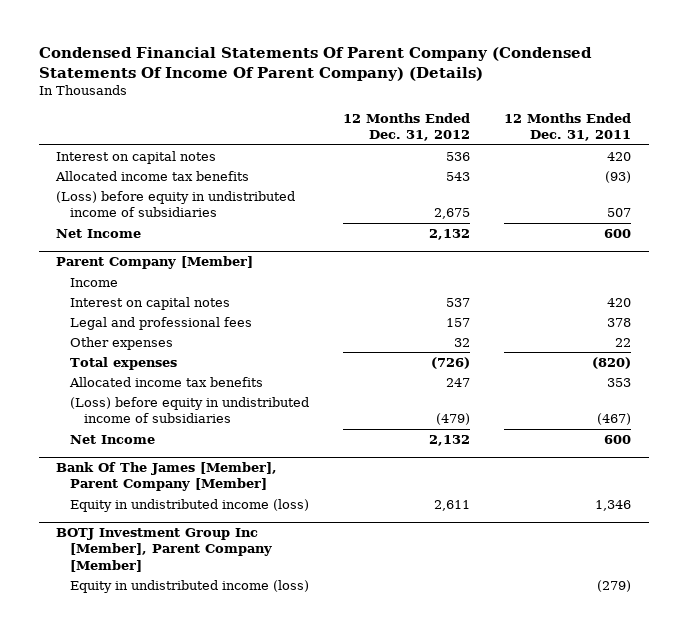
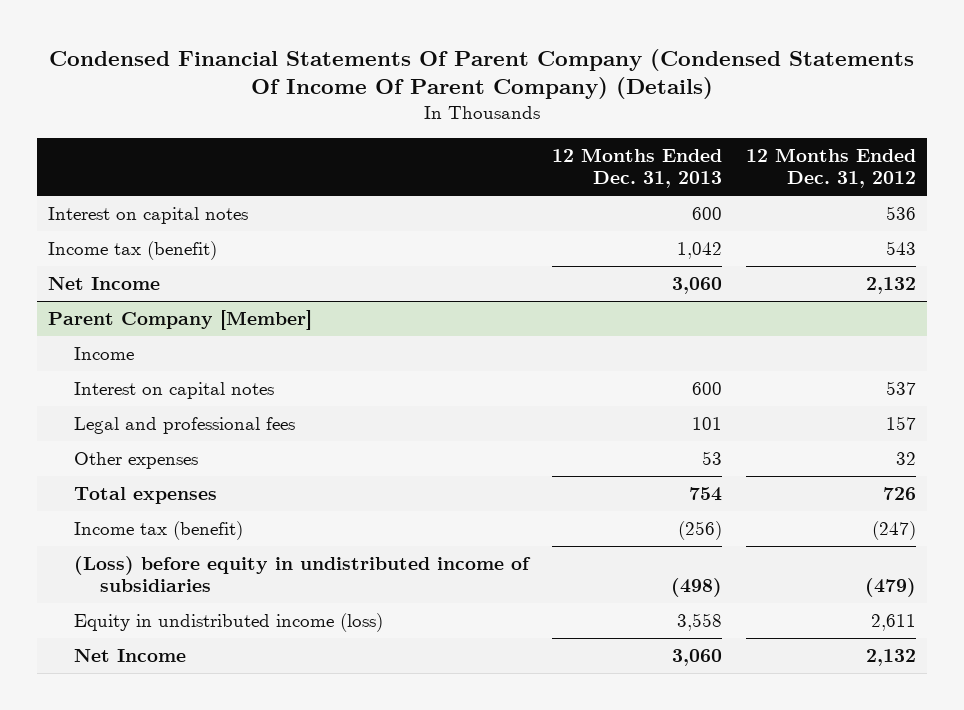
- | 12 Months Ended Dec. 31, 2012 | 12 Months Ended Dec. 31, 2011
+ | 12 Months Ended Dec. 31, 2013 | 12 Months Ended Dec. 31, 2012
- Allocated income tax benefits | 543 | (93)
- (Loss) before equity in undistributed income of subsidiaries | 2,675 | 507
+ Income tax (benefit) | 1,042 | 543
@ Parent Company [Member]
- Total expenses | (726) | (820)
- Allocated income tax benefits | 247 | 353
+ Total expenses | 754 | 726
+ Income tax (benefit) | (256) | (247)
- Bank Of The James [Member], Parent Company [Member]
- BOTJ Investment Group Inc [Member], Parent Company [Member]
- Equity in undistributed income (loss) | | (279)
@ Parent Company [Member]
moved down: Net Income | 3,060 | 2,132

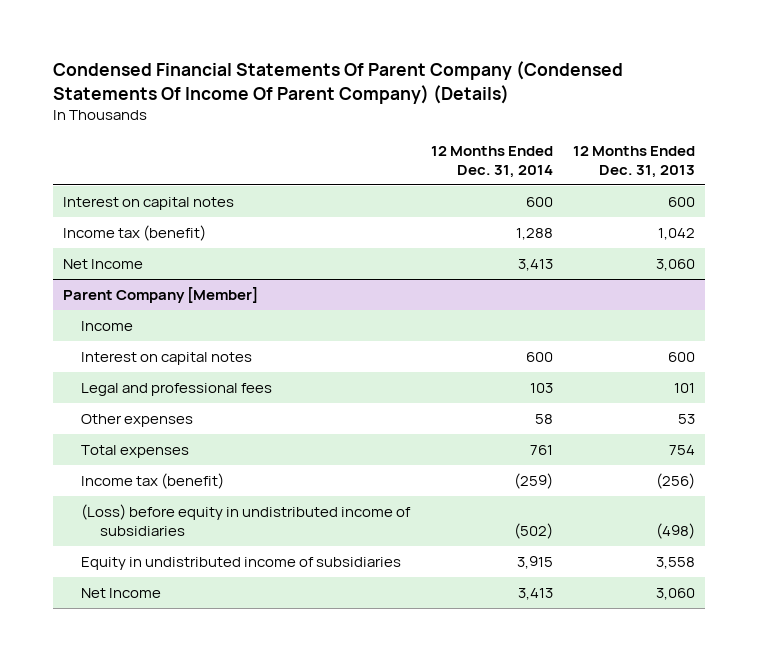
- | 12 Months Ended Dec. 31, 2013 | 12 Months Ended Dec. 31, 2012
+ | 12 Months Ended Dec. 31, 2014 | 12 Months Ended Dec. 31, 2013
@ Parent Company [Member]
- Equity in undistributed income (loss) | 3,558 | 2,611
+ Equity in undistributed income of subsidiaries | 3,915 | 3,558

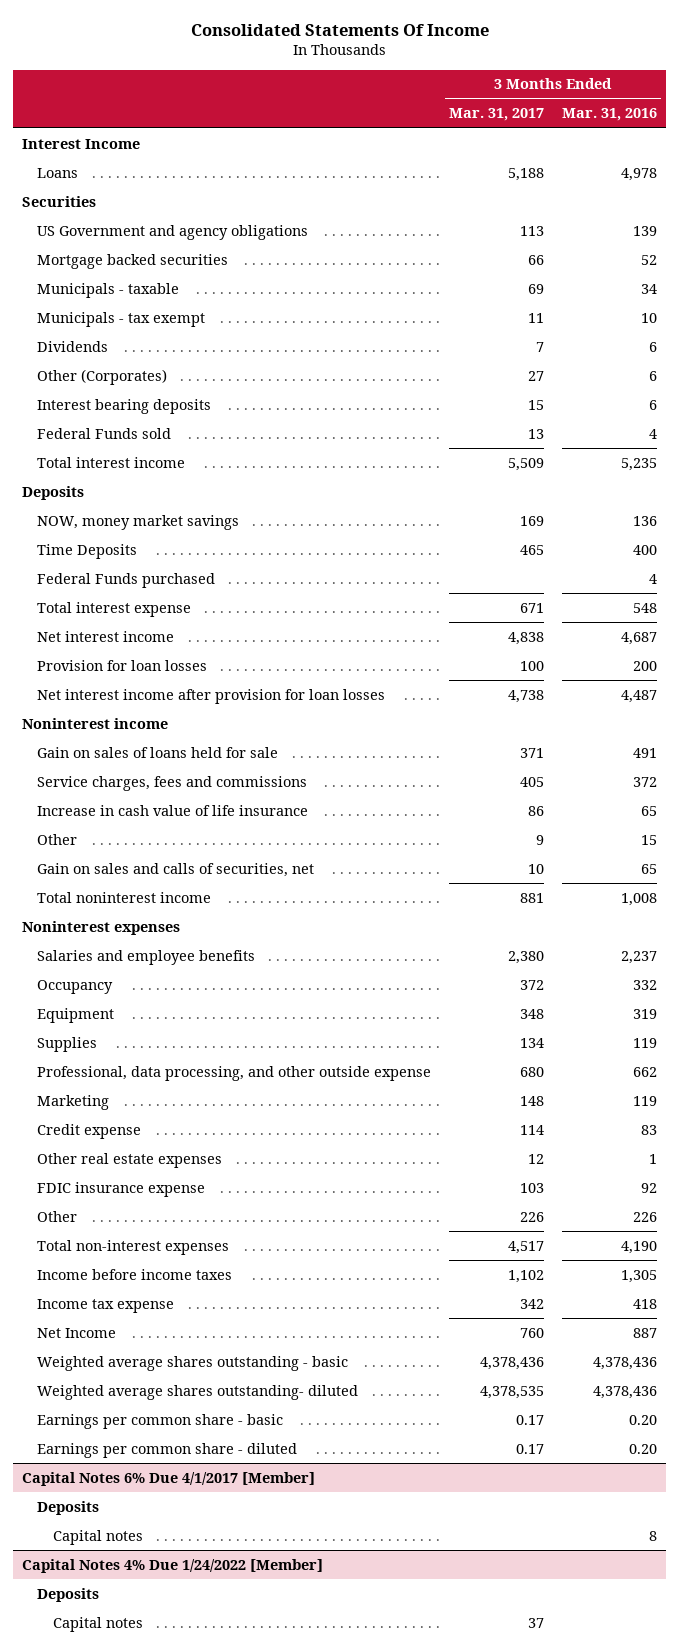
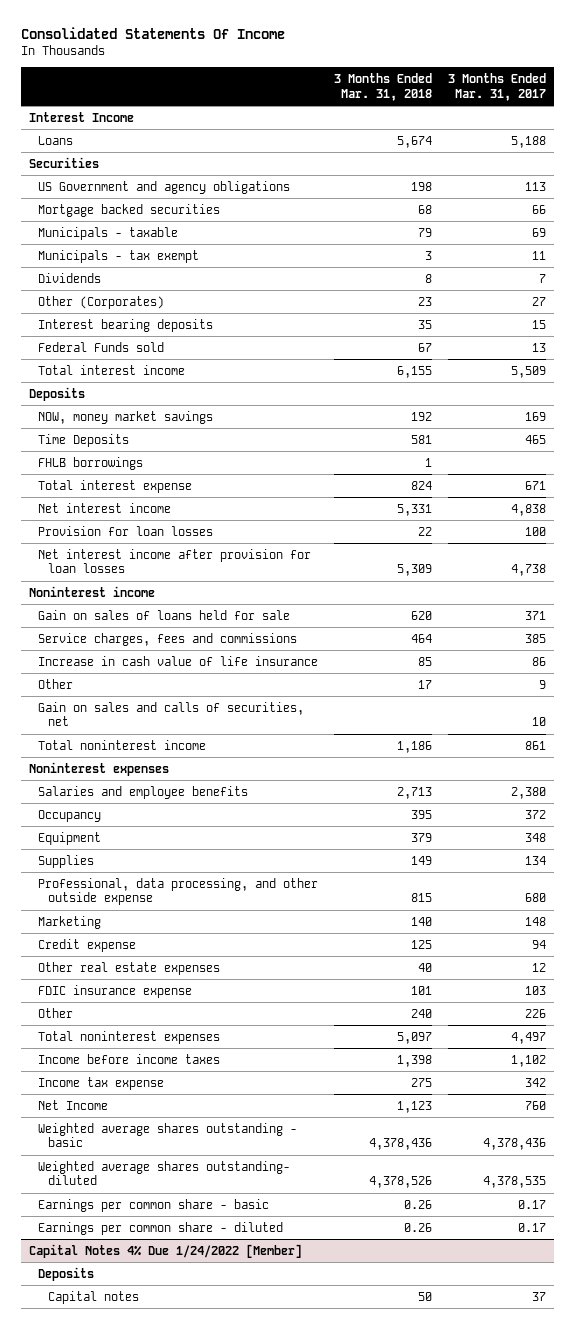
- | 3 Months Ended Mar. 31, 2017 | 3 Months Ended Mar. 31, 2016
+ | 3 Months Ended Mar. 31, 2018 | 3 Months Ended Mar. 31, 2017
- Federal Funds purchased | | 4
+ FHLB borrowings | 1 |
- Service charges, fees and commissions | 405 | 372
+ Service charges, fees and commissions | 464 | 385
- Total noninterest income | 881 | 1,008
+ Total noninterest income | 1,186 | 861
- Credit expense | 114 | 83
+ Credit expense | 125 | 94
- Total non-interest expenses | 4,517 | 4,190
+ Total noninterest expenses | 5,097 | 4,497
- Capital Notes 6% Due 4/1/2017 [Member]
- Deposits
- Capital notes | | 8

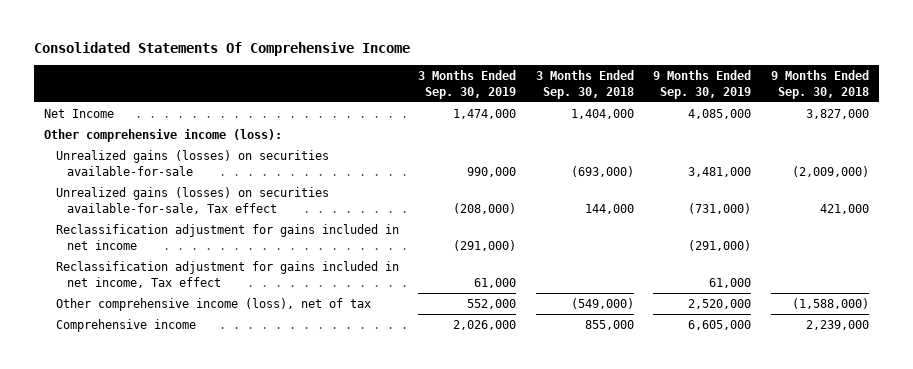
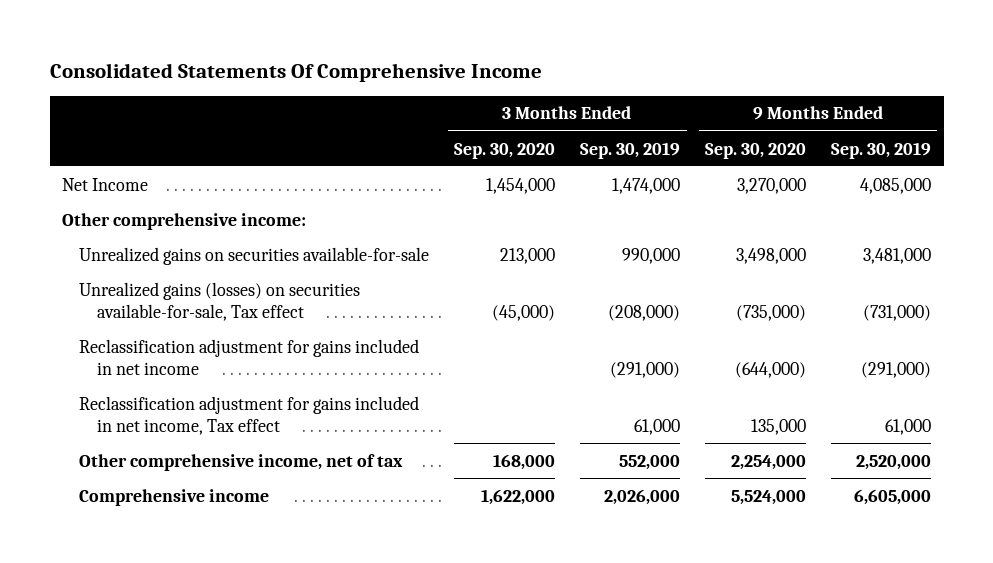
- | 3 Months Ended Sep. 30, 2019 | 3 Months Ended Sep. 30, 2018 | 9 Months Ended Sep. 30, 2019 | 9 Months Ended Sep. 30, 2018
+ | 3 Months Ended Sep. 30, 2020 | 3 Months Ended Sep. 30, 2019 | 9 Months Ended Sep. 30, 2020 | 9 Months Ended Sep. 30, 2019
- Other comprehensive income (loss):
- Unrealized gains (losses) on securities available-for-sale | 990,000 | (693,000) | 3,481,000 | (2,009,000)
+ Other comprehensive income:
+ Unrealized gains on securities available-for-sale | 213,000 | 990,000 | 3,498,000 | 3,481,000
- Other comprehensive income (loss), net of tax | 552,000 | (549,000) | 2,520,000 | (1,588,000)
+ Other comprehensive income, net of tax | 168,000 | 552,000 | 2,254,000 | 2,520,000

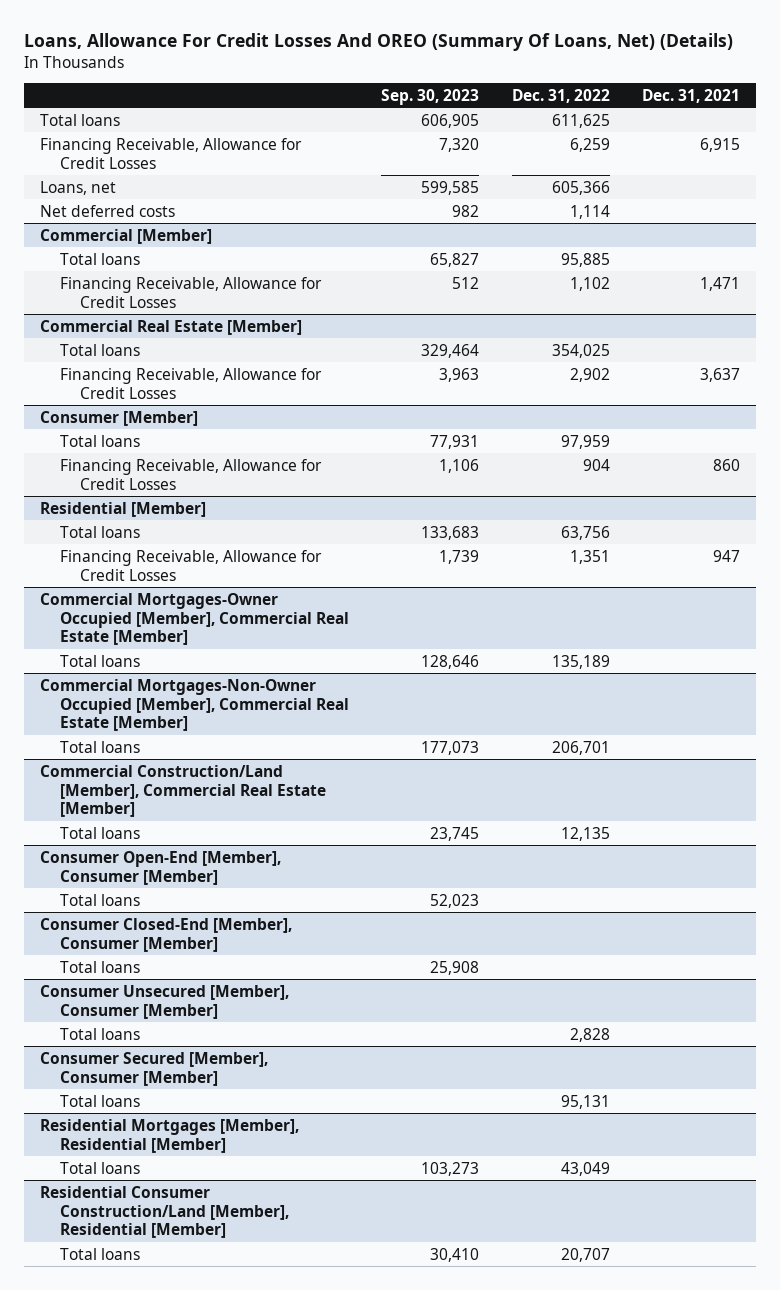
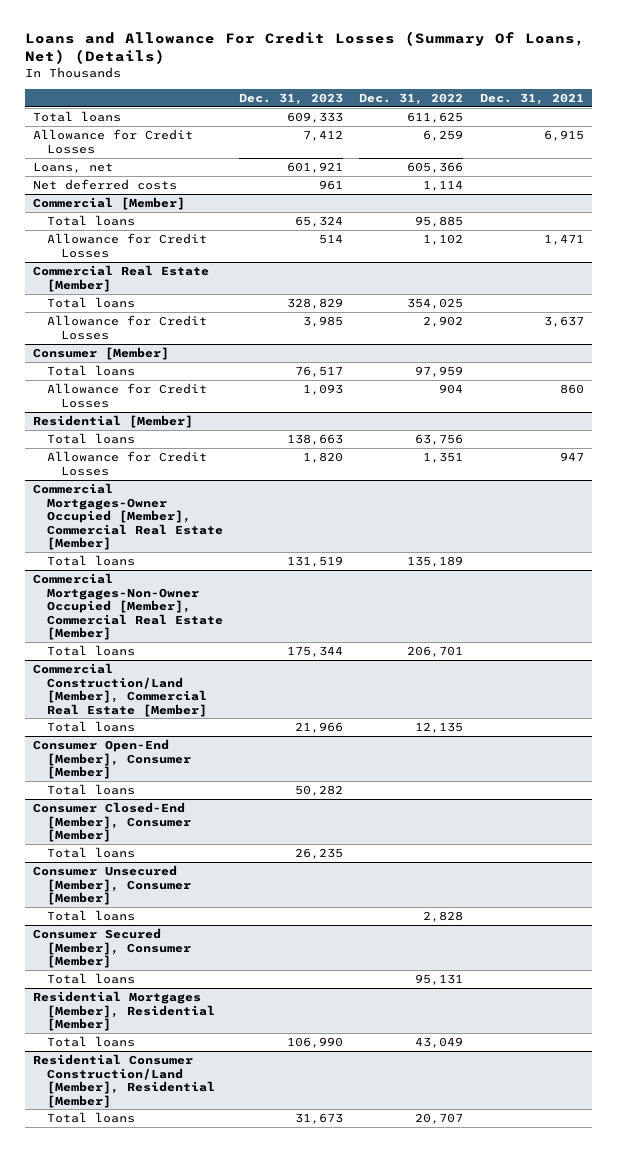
- Loans, Allowance For Credit Losses And OREO (Summary Of Loans, Net) (Details)
+ Loans and Allowance For Credit Losses (Summary Of Loans, Net) (Details)
- | Sep. 30, 2023 | Dec. 31, 2022 | Dec. 31, 2021
+ | Dec. 31, 2023 | Dec. 31, 2022 | Dec. 31, 2021
- Financing Receivable, Allowance for Credit Losses | 7,320 | 6,259 | 6,915
+ Allowance for Credit Losses | 7,412 | 6,259 | 6,915
@ Commercial [Member]
- Financing Receivable, Allowance for Credit Losses | 512 | 1,102 | 1,471
+ Allowance for Credit Losses | 514 | 1,102 | 1,471
@ Commercial Real Estate [Member]
- Financing Receivable, Allowance for Credit Losses | 3,963 | 2,902 | 3,637
+ Allowance for Credit Losses | 3,985 | 2,902 | 3,637
@ Consumer [Member]
- Financing Receivable, Allowance for Credit Losses | 1,106 | 904 | 860
+ Allowance for Credit Losses | 1,093 | 904 | 860
@ Residential [Member]
- Financing Receivable, Allowance for Credit Losses | 1,739 | 1,351 | 947
+ Allowance for Credit Losses | 1,820 | 1,351 | 947

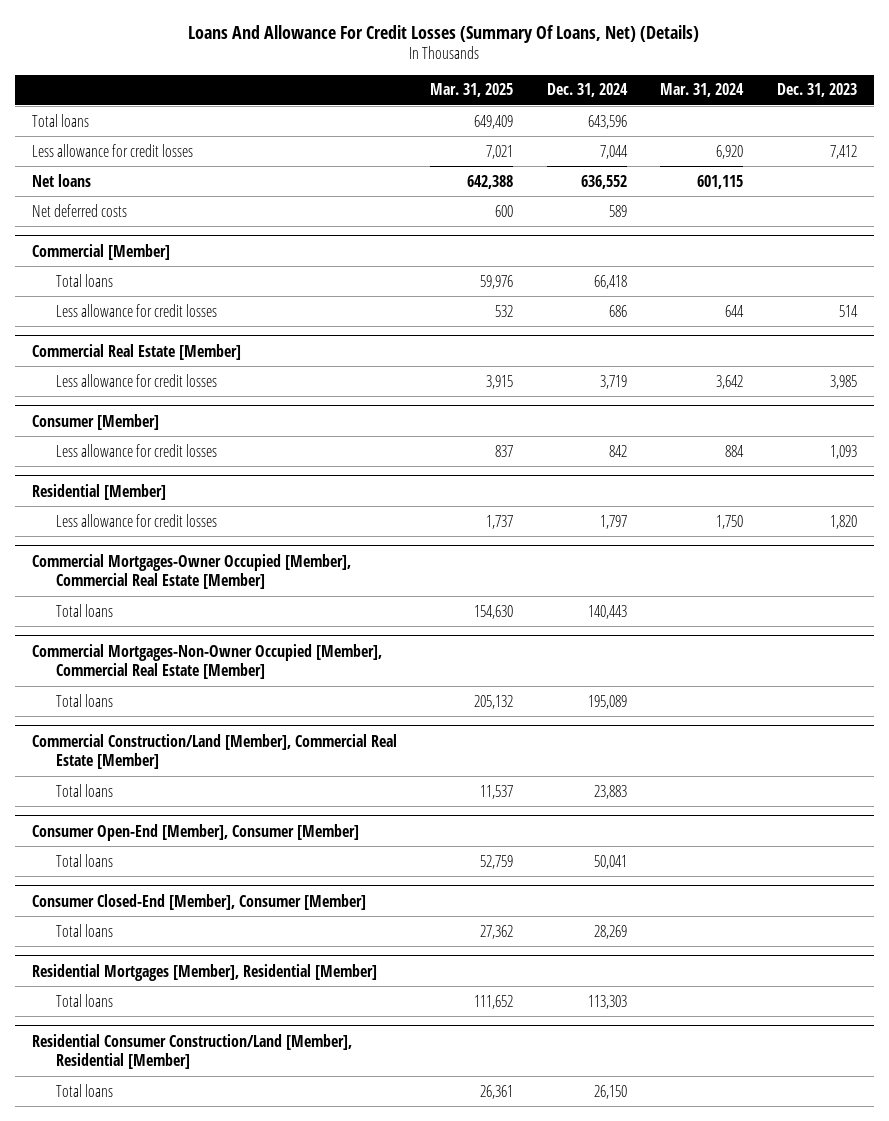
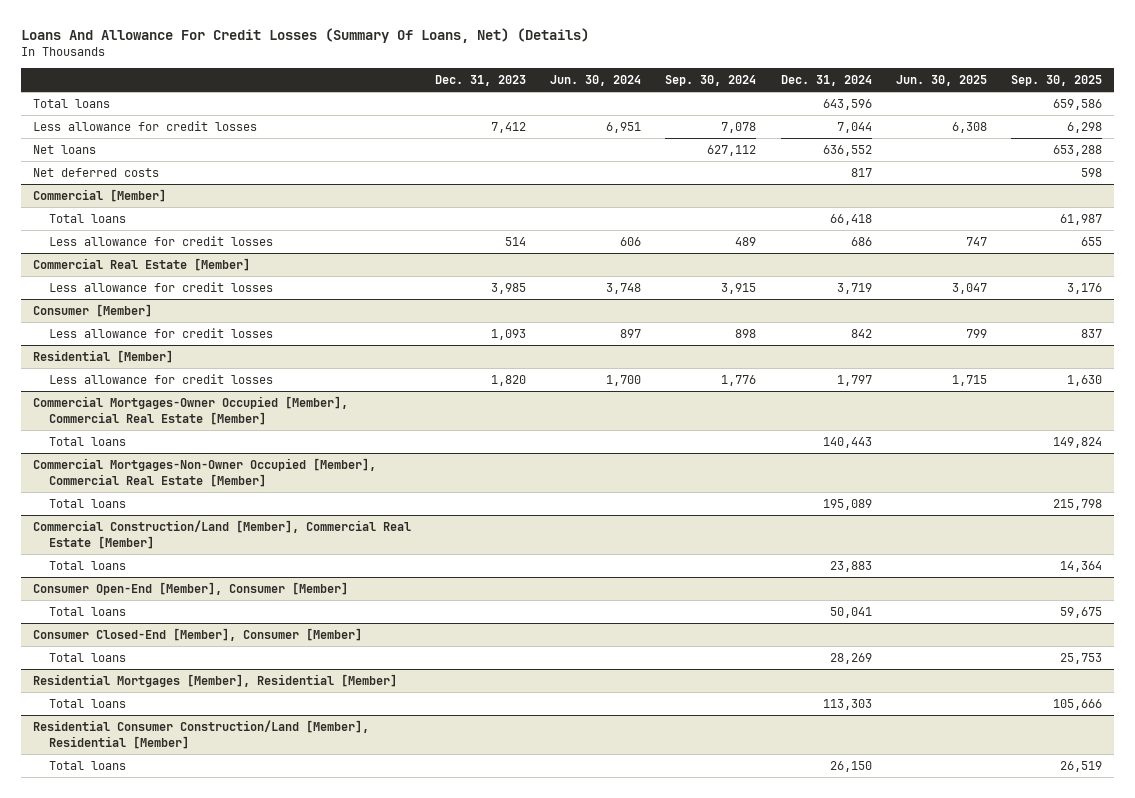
- | Mar. 31, 2025 | Dec. 31, 2024 | Mar. 31, 2024 | Dec. 31, 2023
+ | Dec. 31, 2023 | Jun. 30, 2024 | Sep. 30, 2024 | Dec. 31, 2024 | Jun. 30, 2025 | Sep. 30, 2025
- Net deferred costs | 600 | 589 | |
+ Net deferred costs | | | | 817 | | 598

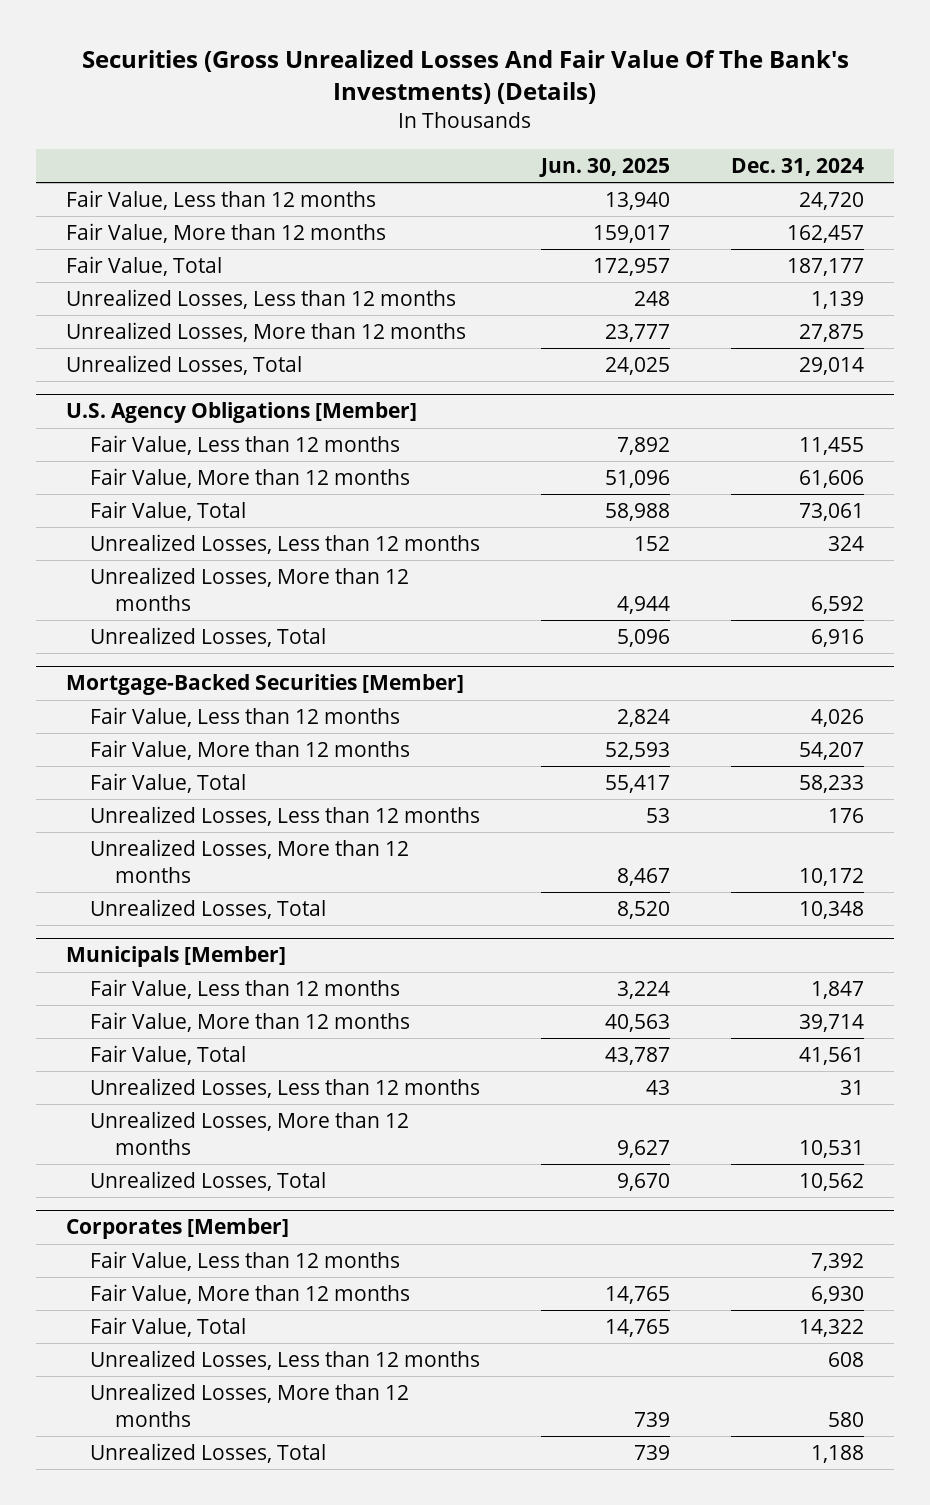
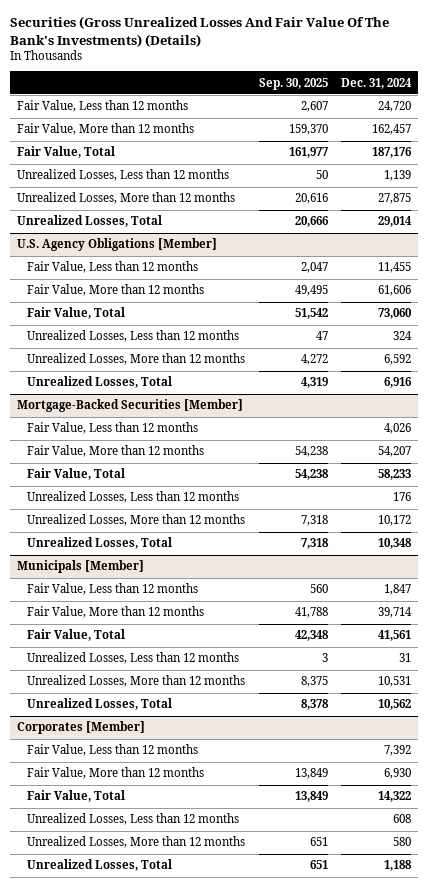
- | Jun. 30, 2025 | Dec. 31, 2024
+ | Sep. 30, 2025 | Dec. 31, 2024
- Fair Value, Total | 172,957 | 187,177
+ Fair Value, Total | 161,977 | 187,176
@ U.S. Agency Obligations [Member]
- Fair Value, Total | 58,988 | 73,061
+ Fair Value, Total | 51,542 | 73,060

